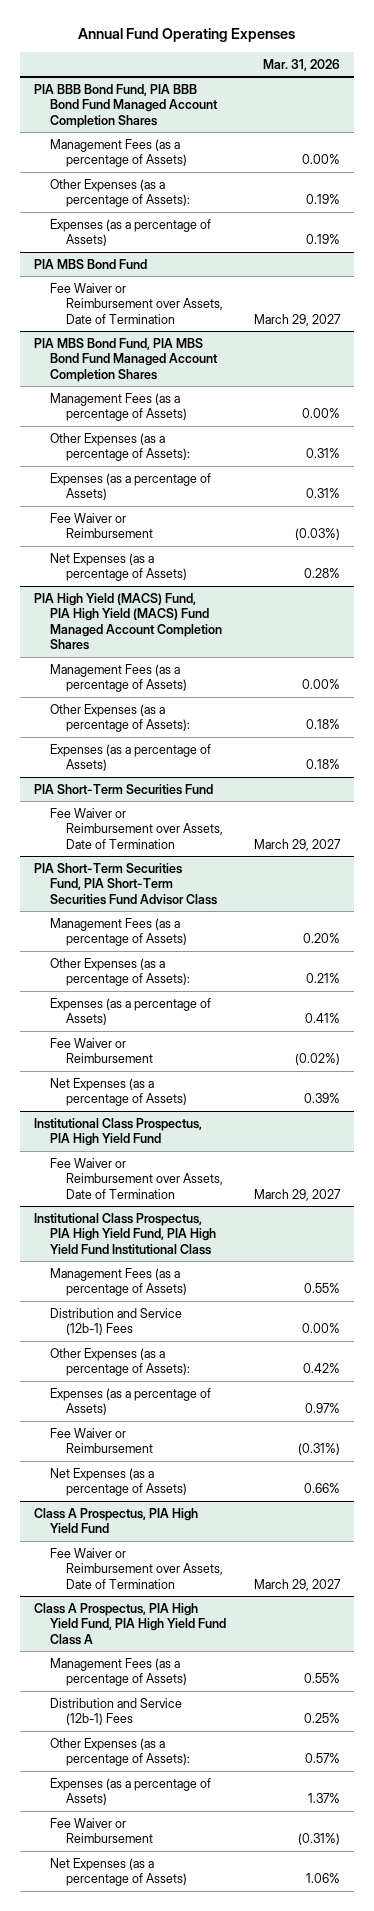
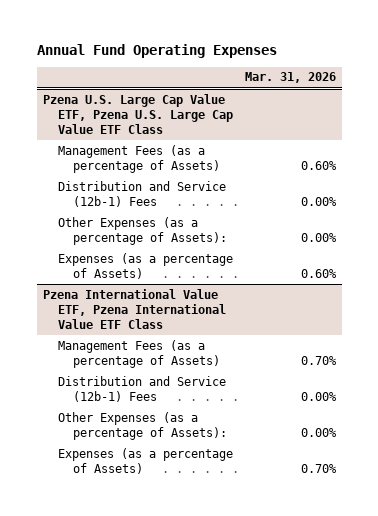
- PIA BBB Bond Fund, PIA BBB Bond Fund Managed Account Completion Shares
- Management Fees (as a percentage of Assets) | 0.00%
- Other Expenses (as a percentage of Assets): | 0.19%
- Expenses (as a percentage of Assets) | 0.19%
- PIA MBS Bond Fund
- Fee Waiver or Reimbursement over Assets, Date of Termination | March 29, 2027
- PIA MBS Bond Fund, PIA MBS Bond Fund Managed Account Completion Shares
- Management Fees (as a percentage of Assets) | 0.00%
- Other Expenses (as a percentage of Assets): | 0.31%
- Expenses (as a percentage of Assets) | 0.31%
- Fee Waiver or Reimbursement | (0.03%)
- Net Expenses (as a percentage of Assets) | 0.28%
- PIA High Yield (MACS) Fund, PIA High Yield (MACS) Fund Managed Account Completion Shares
- Management Fees (as a percentage of Assets) | 0.00%
- Other Expenses (as a percentage of Assets): | 0.18%
- Expenses (as a percentage of Assets) | 0.18%
- PIA Short-Term Securities Fund
- Fee Waiver or Reimbursement over Assets, Date of Termination | March 29, 2027
- PIA Short-Term Securities Fund, PIA Short-Term Securities Fund Advisor Class
- Management Fees (as a percentage of Assets) | 0.20%
- Other Expenses (as a percentage of Assets): | 0.21%
- Expenses (as a percentage of Assets) | 0.41%
- Fee Waiver or Reimbursement | (0.02%)
- Net Expenses (as a percentage of Assets) | 0.39%
- Institutional Class Prospectus, PIA High Yield Fund
- Fee Waiver or Reimbursement over Assets, Date of Termination | March 29, 2027
- Institutional Class Prospectus, PIA High Yield Fund, PIA High Yield Fund Institutional Class
- Management Fees (as a percentage of Assets) | 0.55%
+ Pzena U.S. Large Cap Value ETF, Pzena U.S. Large Cap Value ETF Class
+ Management Fees (as a percentage of Assets) | 0.60%
- Other Expenses (as a percentage of Assets): | 0.42%
- Expenses (as a percentage of Assets) | 0.97%
- Fee Waiver or Reimbursement | (0.31%)
- Net Expenses (as a percentage of Assets) | 0.66%
- Class A Prospectus, PIA High Yield Fund
- Fee Waiver or Reimbursement over Assets, Date of Termination | March 29, 2027
- Class A Prospectus, PIA High Yield Fund, PIA High Yield Fund Class A
- Management Fees (as a percentage of Assets) | 0.55%
- Distribution and Service (12b-1) Fees | 0.25%
- Other Expenses (as a percentage of Assets): | 0.57%
- Expenses (as a percentage of Assets) | 1.37%
- Fee Waiver or Reimbursement | (0.31%)
- Net Expenses (as a percentage of Assets) | 1.06%
+ Other Expenses (as a percentage of Assets): | 0.00%
+ Expenses (as a percentage of Assets) | 0.60%
+ Pzena International Value ETF, Pzena International Value ETF Class
+ Management Fees (as a percentage of Assets) | 0.70%
+ Distribution and Service (12b-1) Fees | 0.00%
+ Other Expenses (as a percentage of Assets): | 0.00%
+ Expenses (as a percentage of Assets) | 0.70%

